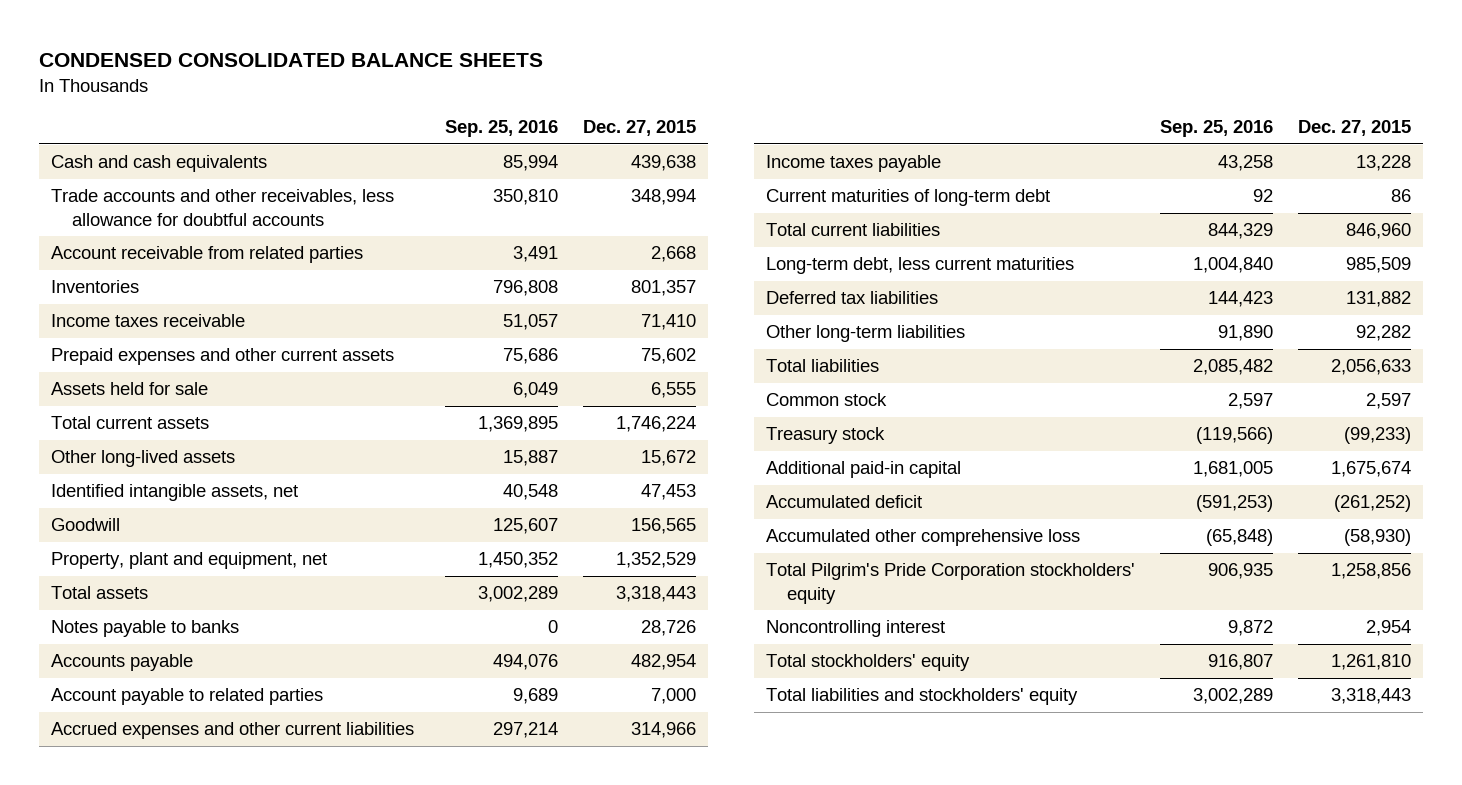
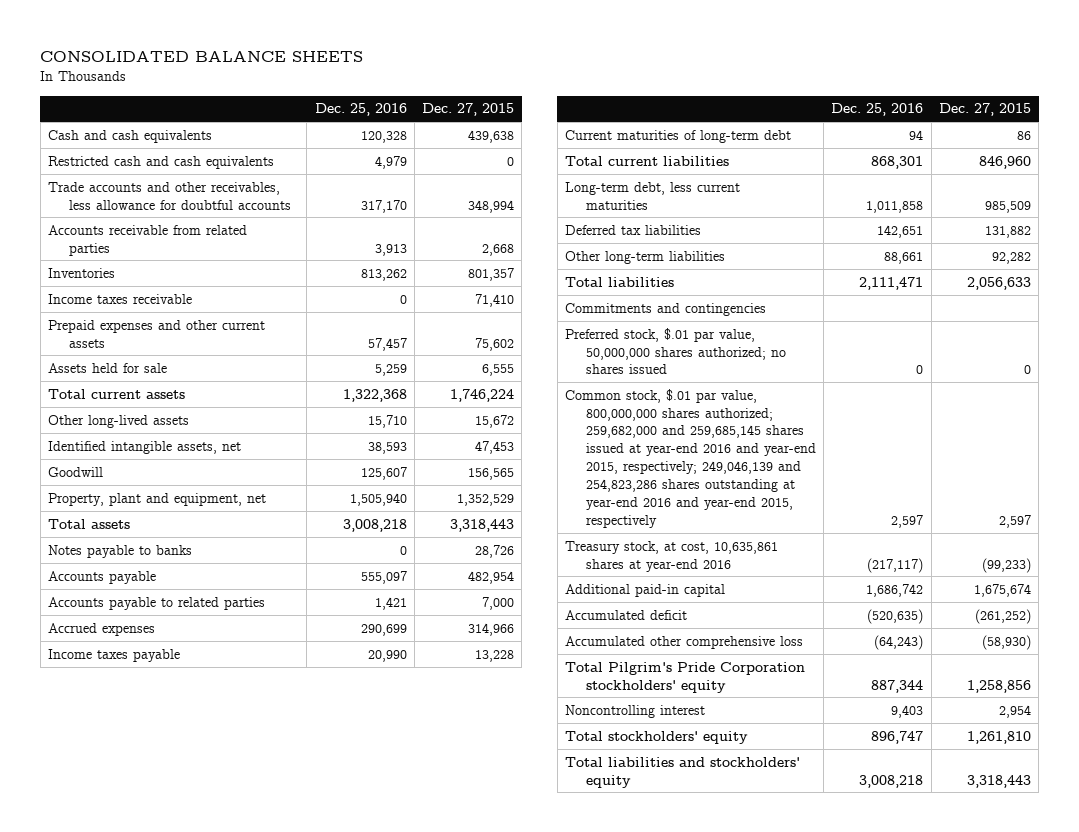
- CONDENSED CONSOLIDATED BALANCE SHEETS
+ CONSOLIDATED BALANCE SHEETS
- | Sep. 25, 2016 | Dec. 27, 2015
+ | Dec. 25, 2016 | Dec. 27, 2015
+ Restricted cash and cash equivalents | 4,979 | 0
- Account receivable from related parties | 3,491 | 2,668
+ Accounts receivable from related parties | 3,913 | 2,668
- Account payable to related parties | 9,689 | 7,000
- Accrued expenses and other current liabilities | 297,214 | 314,966
+ Accounts payable to related parties | 1,421 | 7,000
+ Accrued expenses | 290,699 | 314,966
- Common stock | 2,597 | 2,597
- Treasury stock | (119,566) | (99,233)
+ Commitments and contingencies
+ Preferred stock, $.01 par value, 50,000,000 shares authorized; no shares issued | 0 | 0
+ Common stock, $.01 par value, 800,000,000 shares authorized; 259,682,000 and 259,685,145 shares issued at year-end 2016 and year-end 2015, respectively; 249,046,139 and 254,823,286 shares outstanding at year-end 2016 and year-end 2015, respectively | 2,597 | 2,597
+ Treasury stock, at cost, 10,635,861 shares at year-end 2016 | (217,117) | (99,233)

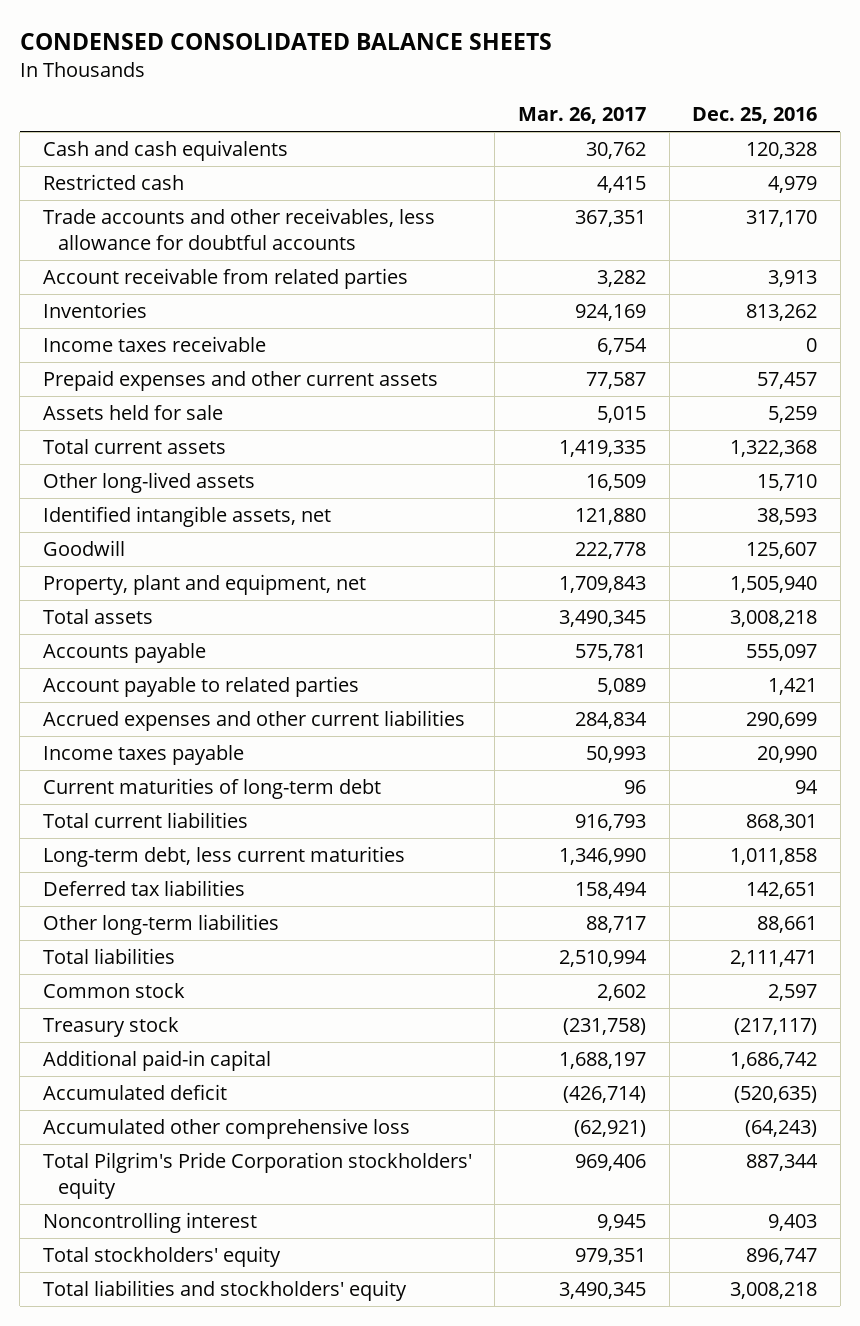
- CONSOLIDATED BALANCE SHEETS
+ CONDENSED CONSOLIDATED BALANCE SHEETS
- | Dec. 25, 2016 | Dec. 27, 2015
+ | Mar. 26, 2017 | Dec. 25, 2016
- Restricted cash and cash equivalents | 4,979 | 0
+ Restricted cash | 4,415 | 4,979
- Accounts receivable from related parties | 3,913 | 2,668
+ Account receivable from related parties | 3,282 | 3,913
- Notes payable to banks | 0 | 28,726
- Accounts payable to related parties | 1,421 | 7,000
- Accrued expenses | 290,699 | 314,966
+ Account payable to related parties | 5,089 | 1,421
+ Accrued expenses and other current liabilities | 284,834 | 290,699
- Commitments and contingencies
- Preferred stock, $.01 par value, 50,000,000 shares authorized; no shares issued | 0 | 0
- Common stock, $.01 par value, 800,000,000 shares authorized; 259,682,000 and 259,685,145 shares issued at year-end 2016 and year-end 2015, respectively; 249,046,139 and 254,823,286 shares outstanding at year-end 2016 and year-end 2015, respectively | 2,597 | 2,597
- Treasury stock, at cost, 10,635,861 shares at year-end 2016 | (217,117) | (99,233)
+ Common stock | 2,602 | 2,597
+ Treasury stock | (231,758) | (217,117)

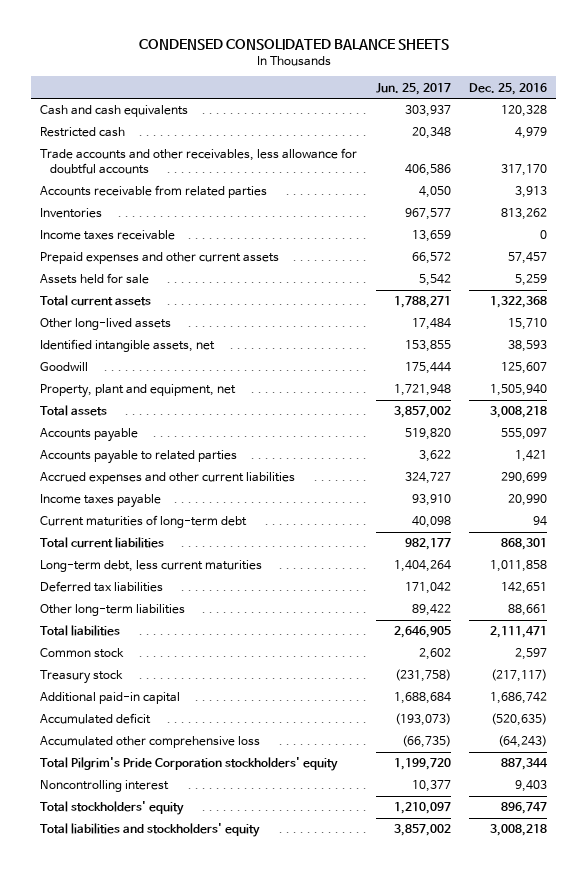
- | Mar. 26, 2017 | Dec. 25, 2016
+ | Jun. 25, 2017 | Dec. 25, 2016
- Account receivable from related parties | 3,282 | 3,913
+ Accounts receivable from related parties | 4,050 | 3,913
- Account payable to related parties | 5,089 | 1,421
+ Accounts payable to related parties | 3,622 | 1,421

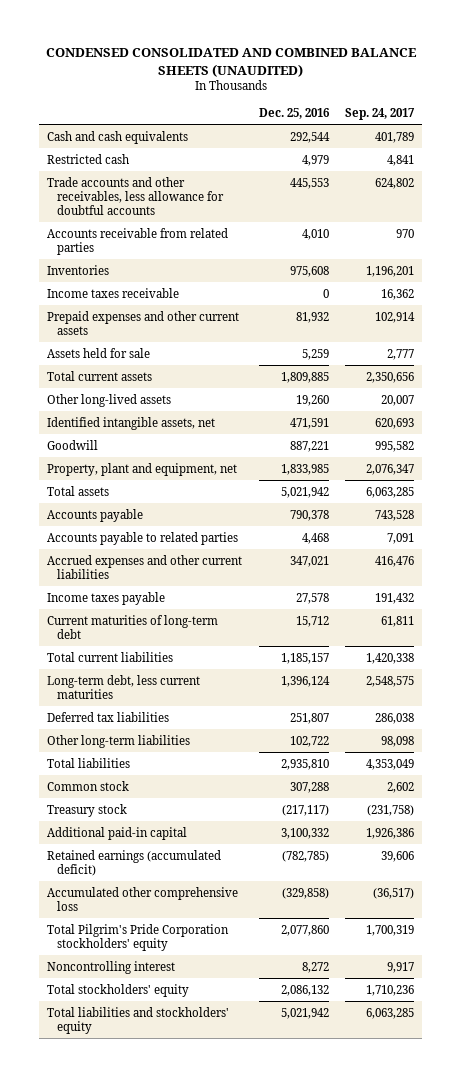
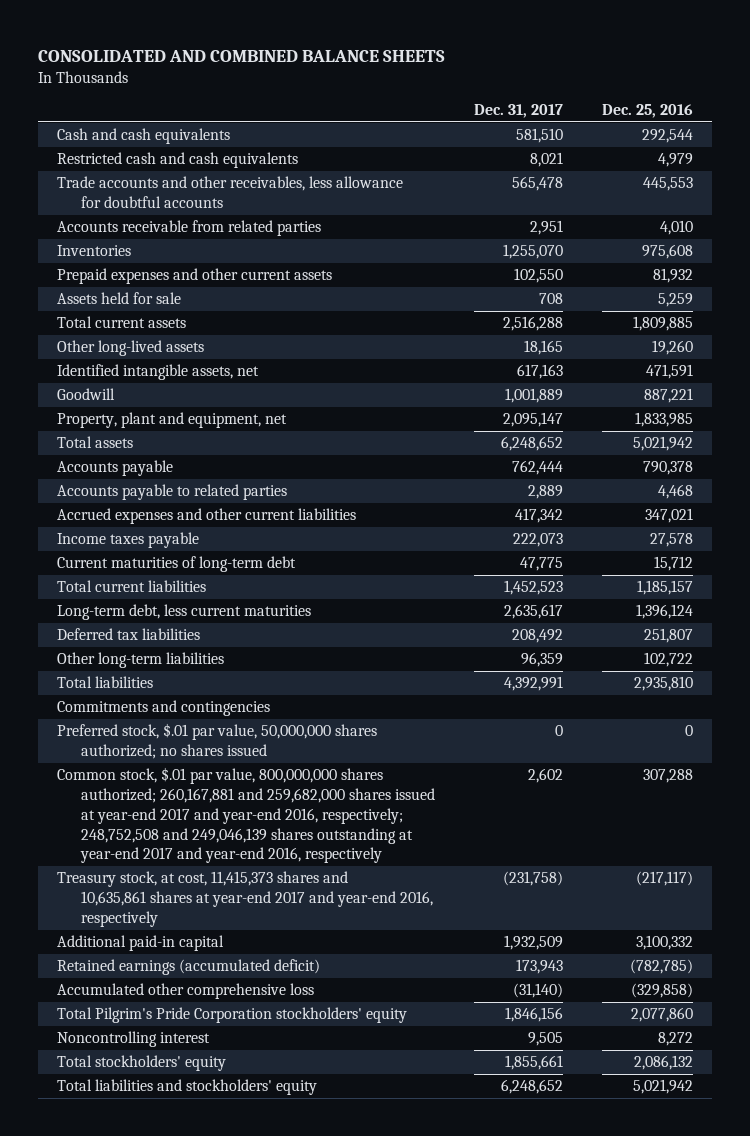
- CONDENSED CONSOLIDATED AND COMBINED BALANCE SHEETS (UNAUDITED)
+ CONSOLIDATED AND COMBINED BALANCE SHEETS
- | Dec. 25, 2016 | Sep. 24, 2017
+ | Dec. 31, 2017 | Dec. 25, 2016
- Restricted cash | 4,979 | 4,841
+ Restricted cash and cash equivalents | 8,021 | 4,979
- Income taxes receivable | 0 | 16,362
- Common stock | 307,288 | 2,602
- Treasury stock | (217,117) | (231,758)
+ Commitments and contingencies
+ Preferred stock, $.01 par value, 50,000,000 shares authorized; no shares issued | 0 | 0
+ Common stock, $.01 par value, 800,000,000 shares authorized; 260,167,881 and 259,682,000 shares issued at year-end 2017 and year-end 2016, respectively; 248,752,508 and 249,046,139 shares outstanding at year-end 2017 and year-end 2016, respectively | 2,602 | 307,288
+ Treasury stock, at cost, 11,415,373 shares and 10,635,861 shares at year-end 2017 and year-end 2016, respectively | (231,758) | (217,117)

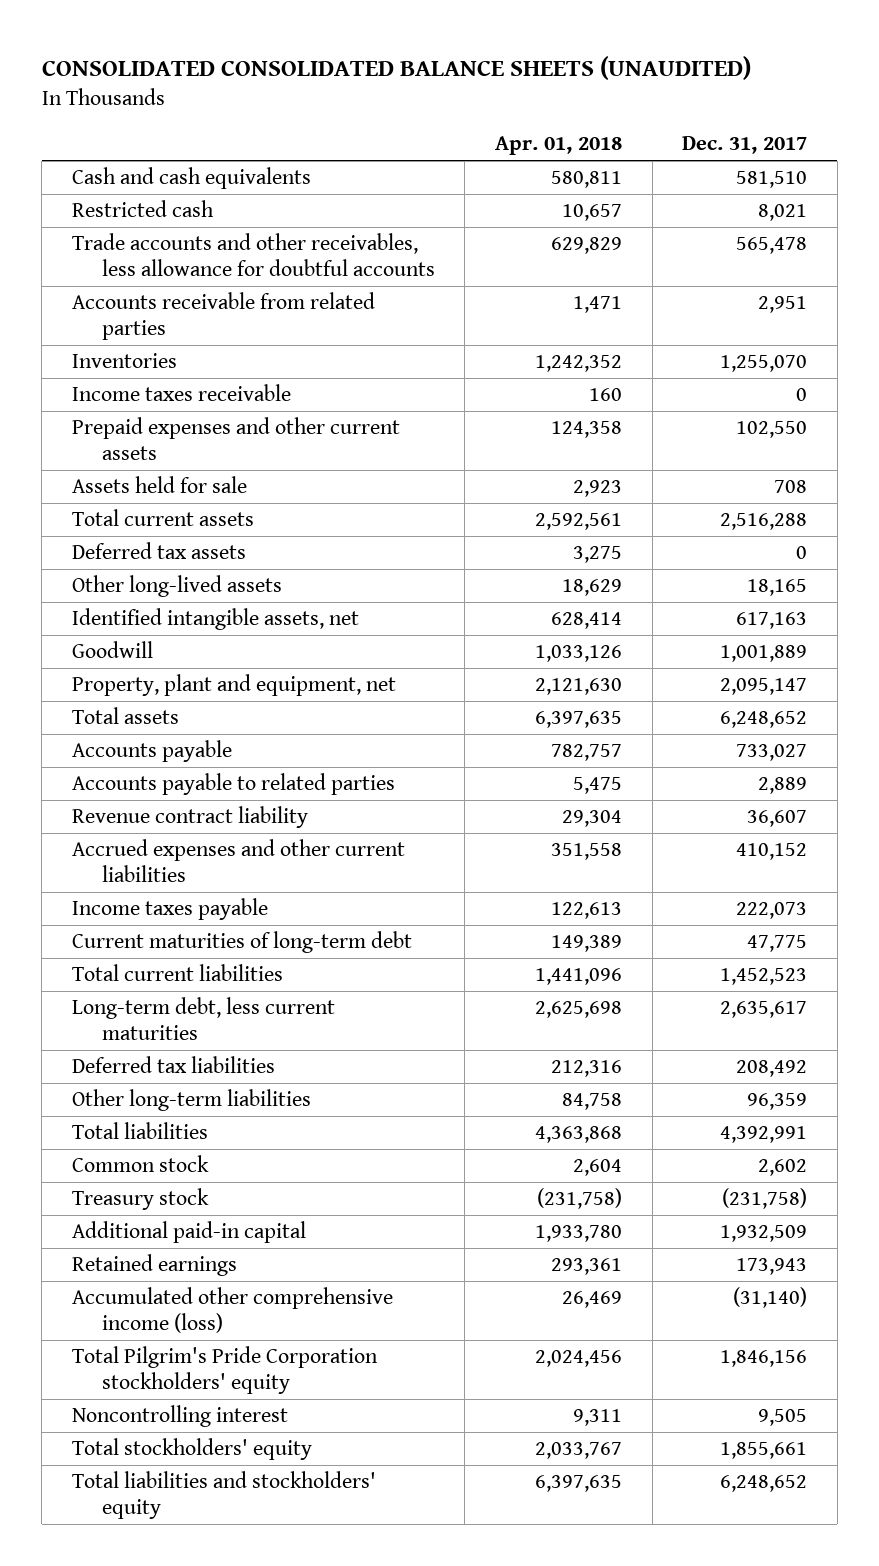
- CONSOLIDATED AND COMBINED BALANCE SHEETS
+ CONSOLIDATED CONSOLIDATED BALANCE SHEETS (UNAUDITED)
- | Dec. 31, 2017 | Dec. 25, 2016
+ | Apr. 01, 2018 | Dec. 31, 2017
- Restricted cash and cash equivalents | 8,021 | 4,979
+ Restricted cash | 10,657 | 8,021
+ Income taxes receivable | 160 | 0
+ Deferred tax assets | 3,275 | 0
- Accounts payable | 762,444 | 790,378
+ Accounts payable | 782,757 | 733,027
- Accrued expenses and other current liabilities | 417,342 | 347,021
+ Revenue contract liability | 29,304 | 36,607
+ Accrued expenses and other current liabilities | 351,558 | 410,152
- Commitments and contingencies
- Preferred stock, $.01 par value, 50,000,000 shares authorized; no shares issued | 0 | 0
- Common stock, $.01 par value, 800,000,000 shares authorized; 260,167,881 and 259,682,000 shares issued at year-end 2017 and year-end 2016, respectively; 248,752,508 and 249,046,139 shares outstanding at year-end 2017 and year-end 2016, respectively | 2,602 | 307,288
- Treasury stock, at cost, 11,415,373 shares and 10,635,861 shares at year-end 2017 and year-end 2016, respectively | (231,758) | (217,117)
+ Common stock | 2,604 | 2,602
+ Treasury stock | (231,758) | (231,758)
- Retained earnings (accumulated deficit) | 173,943 | (782,785)
- Accumulated other comprehensive loss | (31,140) | (329,858)
+ Retained earnings | 293,361 | 173,943
+ Accumulated other comprehensive income (loss) | 26,469 | (31,140)

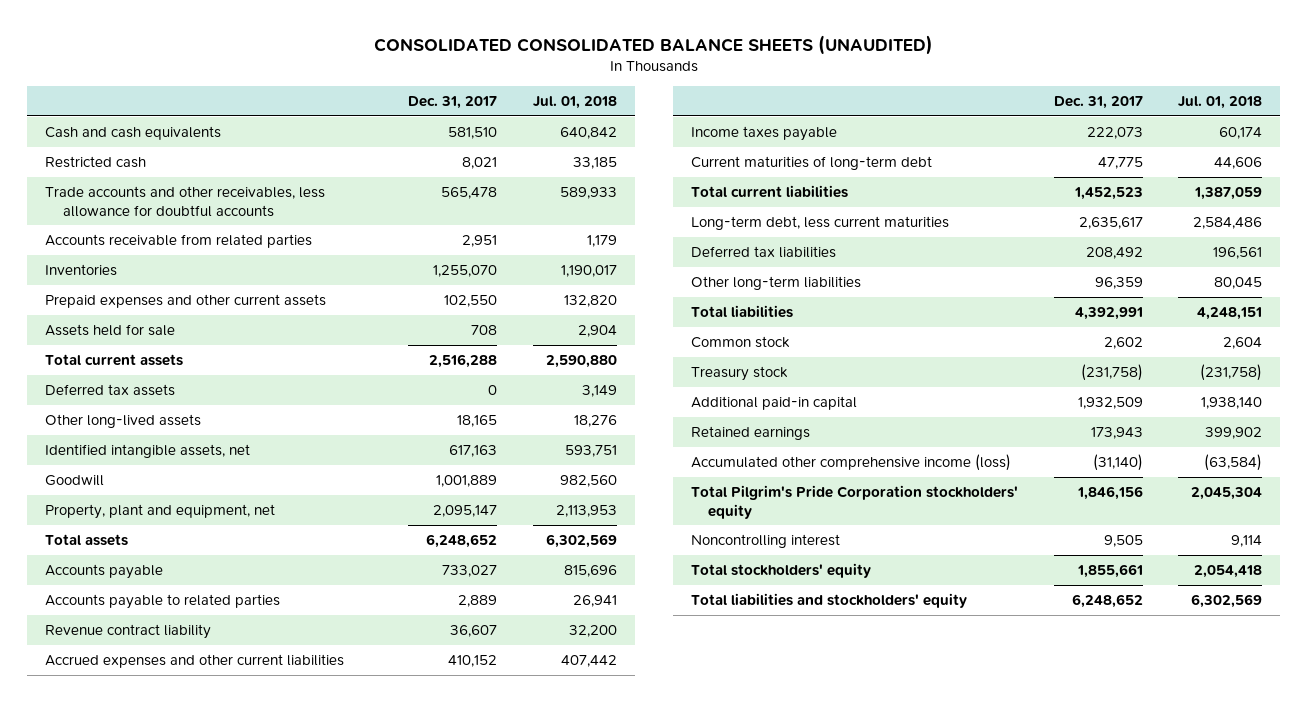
- | Apr. 01, 2018 | Dec. 31, 2017
+ | Dec. 31, 2017 | Jul. 01, 2018
- Income taxes receivable | 160 | 0

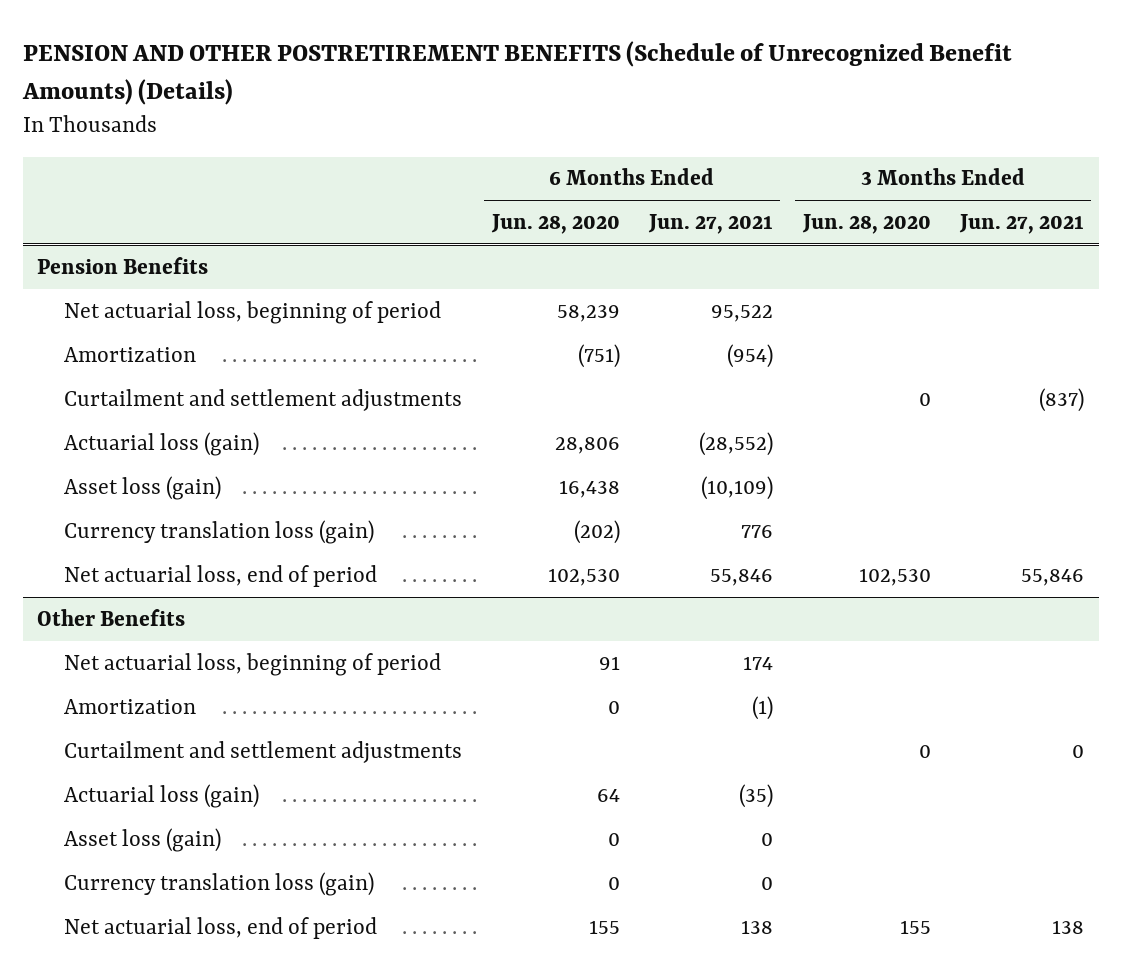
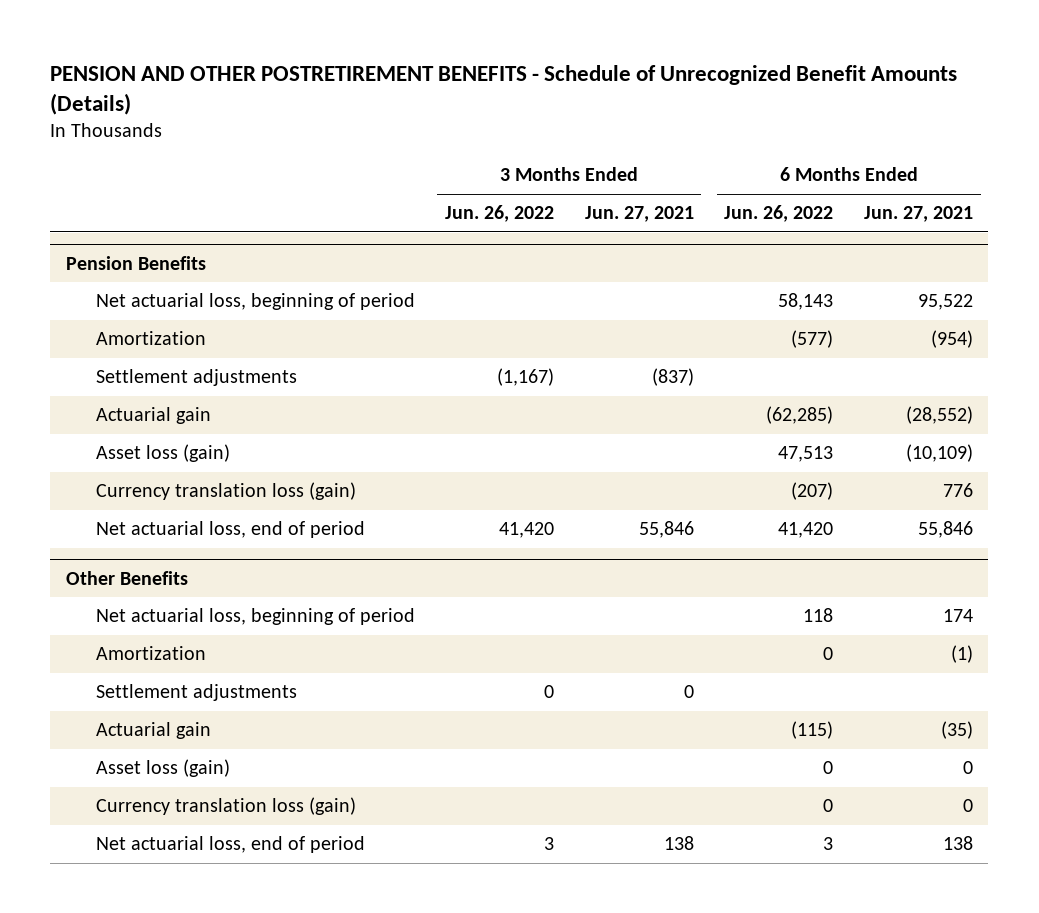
- PENSION AND OTHER POSTRETIREMENT BENEFITS (Schedule of Unrecognized Benefit Amounts) (Details)
+ PENSION AND OTHER POSTRETIREMENT BENEFITS - Schedule of Unrecognized Benefit Amounts (Details)
- | 6 Months Ended Jun. 28, 2020 | 6 Months Ended Jun. 27, 2021 | 3 Months Ended Jun. 28, 2020 | 3 Months Ended Jun. 27, 2021
+ | 3 Months Ended Jun. 26, 2022 | 3 Months Ended Jun. 27, 2021 | 6 Months Ended Jun. 26, 2022 | 6 Months Ended Jun. 27, 2021
@ Pension Benefits
- Curtailment and settlement adjustments | | | 0 | (837)
- Actuarial loss (gain) | 28,806 | (28,552) | |
+ Settlement adjustments | (1,167) | (837) | |
+ Actuarial gain | | | (62,285) | (28,552)
@ Other Benefits
- Curtailment and settlement adjustments | | | 0 | 0
- Actuarial loss (gain) | 64 | (35) | |
+ Settlement adjustments | 0 | 0 | |
+ Actuarial gain | | | (115) | (35)

